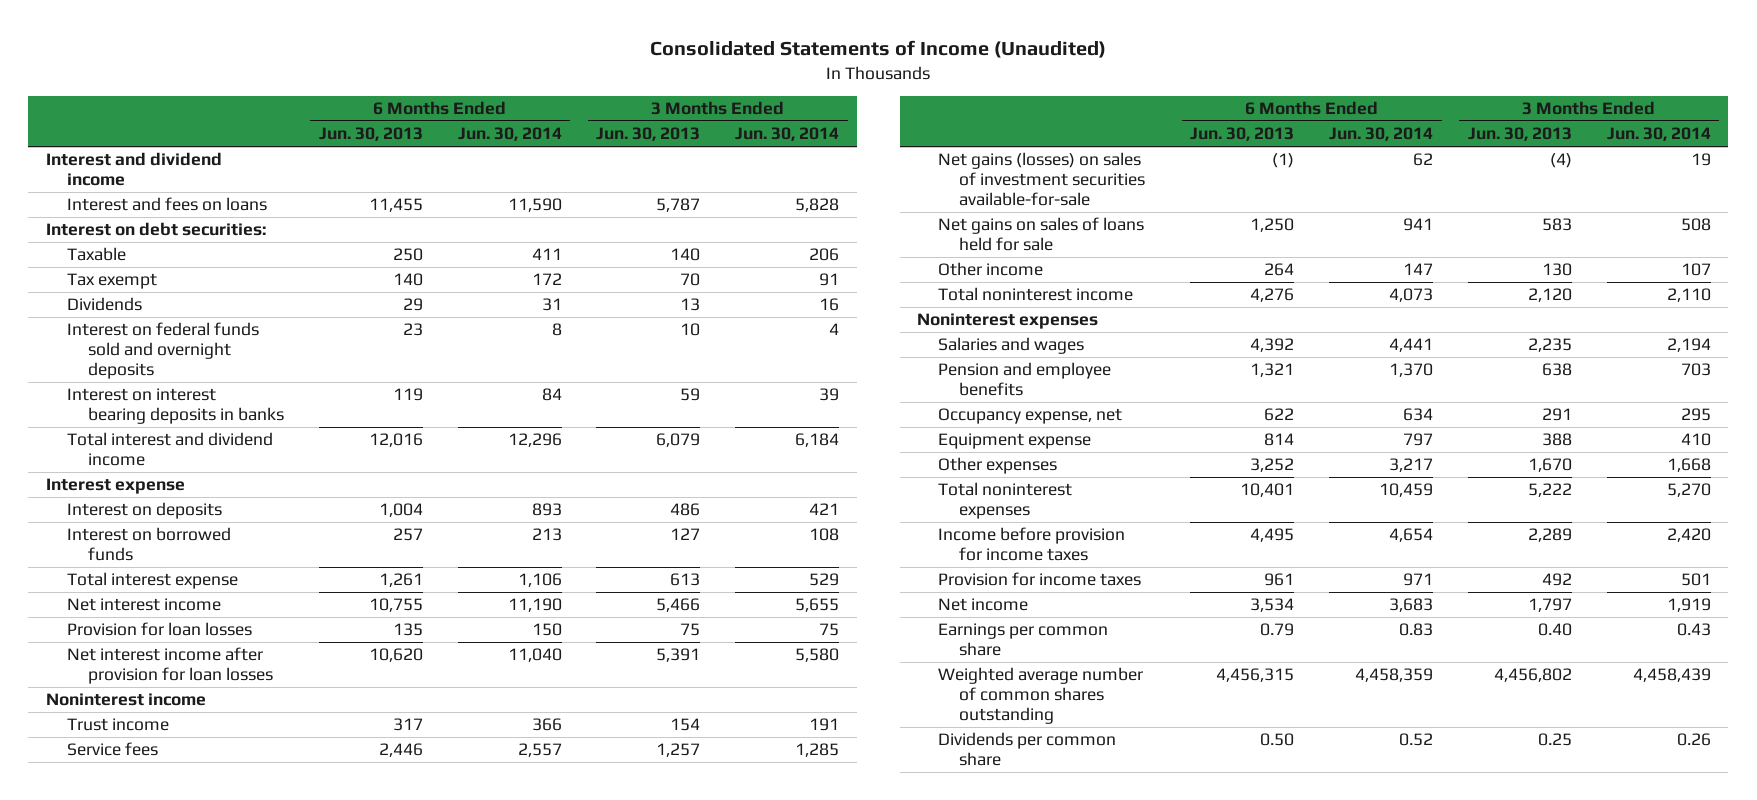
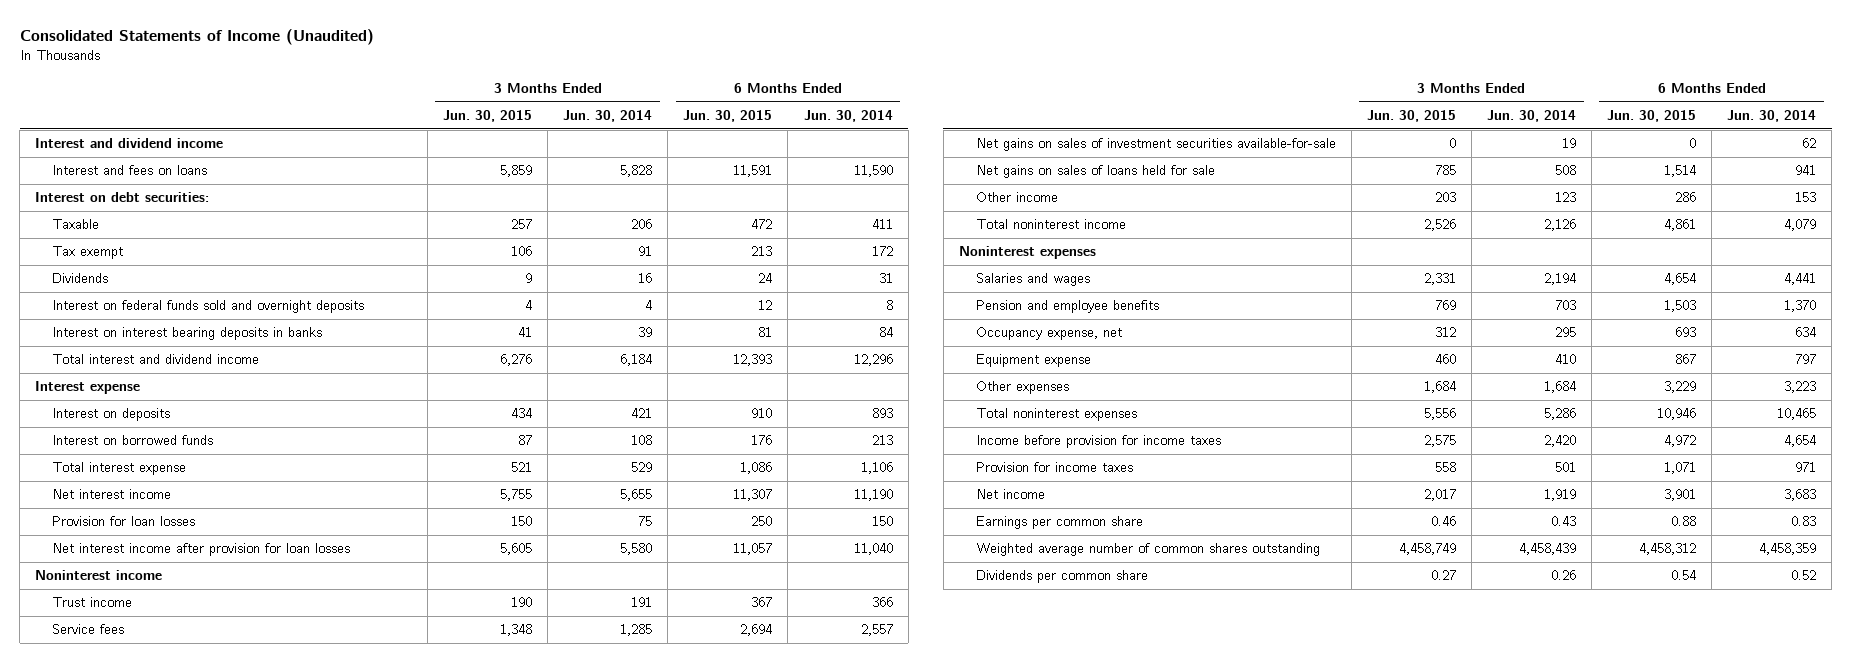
- | 6 Months Ended Jun. 30, 2013 | 6 Months Ended Jun. 30, 2014 | 3 Months Ended Jun. 30, 2013 | 3 Months Ended Jun. 30, 2014
+ | 3 Months Ended Jun. 30, 2015 | 3 Months Ended Jun. 30, 2014 | 6 Months Ended Jun. 30, 2015 | 6 Months Ended Jun. 30, 2014
- Net gains (losses) on sales of investment securities available-for-sale | (1) | 62 | (4) | 19
+ Net gains on sales of investment securities available-for-sale | 0 | 19 | 0 | 62
- Other income | 264 | 147 | 130 | 107
- Total noninterest income | 4,276 | 4,073 | 2,120 | 2,110
+ Other income | 203 | 123 | 286 | 153
+ Total noninterest income | 2,526 | 2,126 | 4,861 | 4,079
- Other expenses | 3,252 | 3,217 | 1,670 | 1,668
- Total noninterest expenses | 10,401 | 10,459 | 5,222 | 5,270
+ Other expenses | 1,684 | 1,684 | 3,229 | 3,223
+ Total noninterest expenses | 5,556 | 5,286 | 10,946 | 10,465

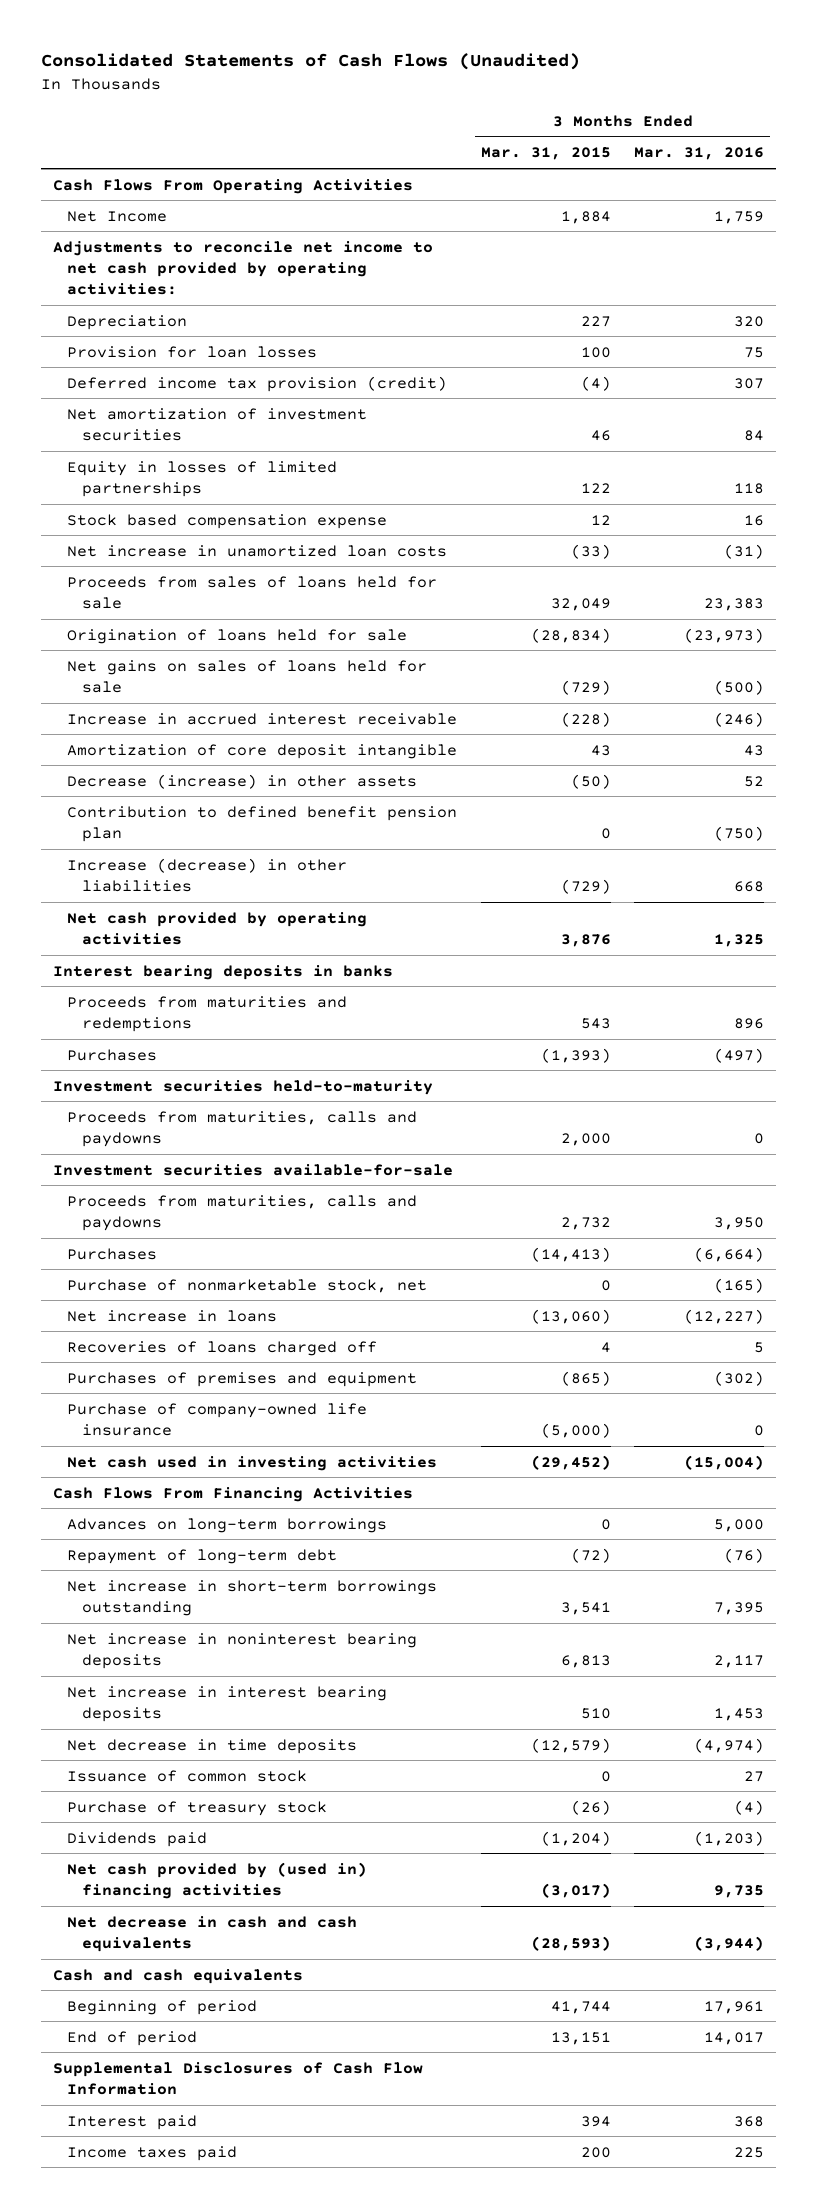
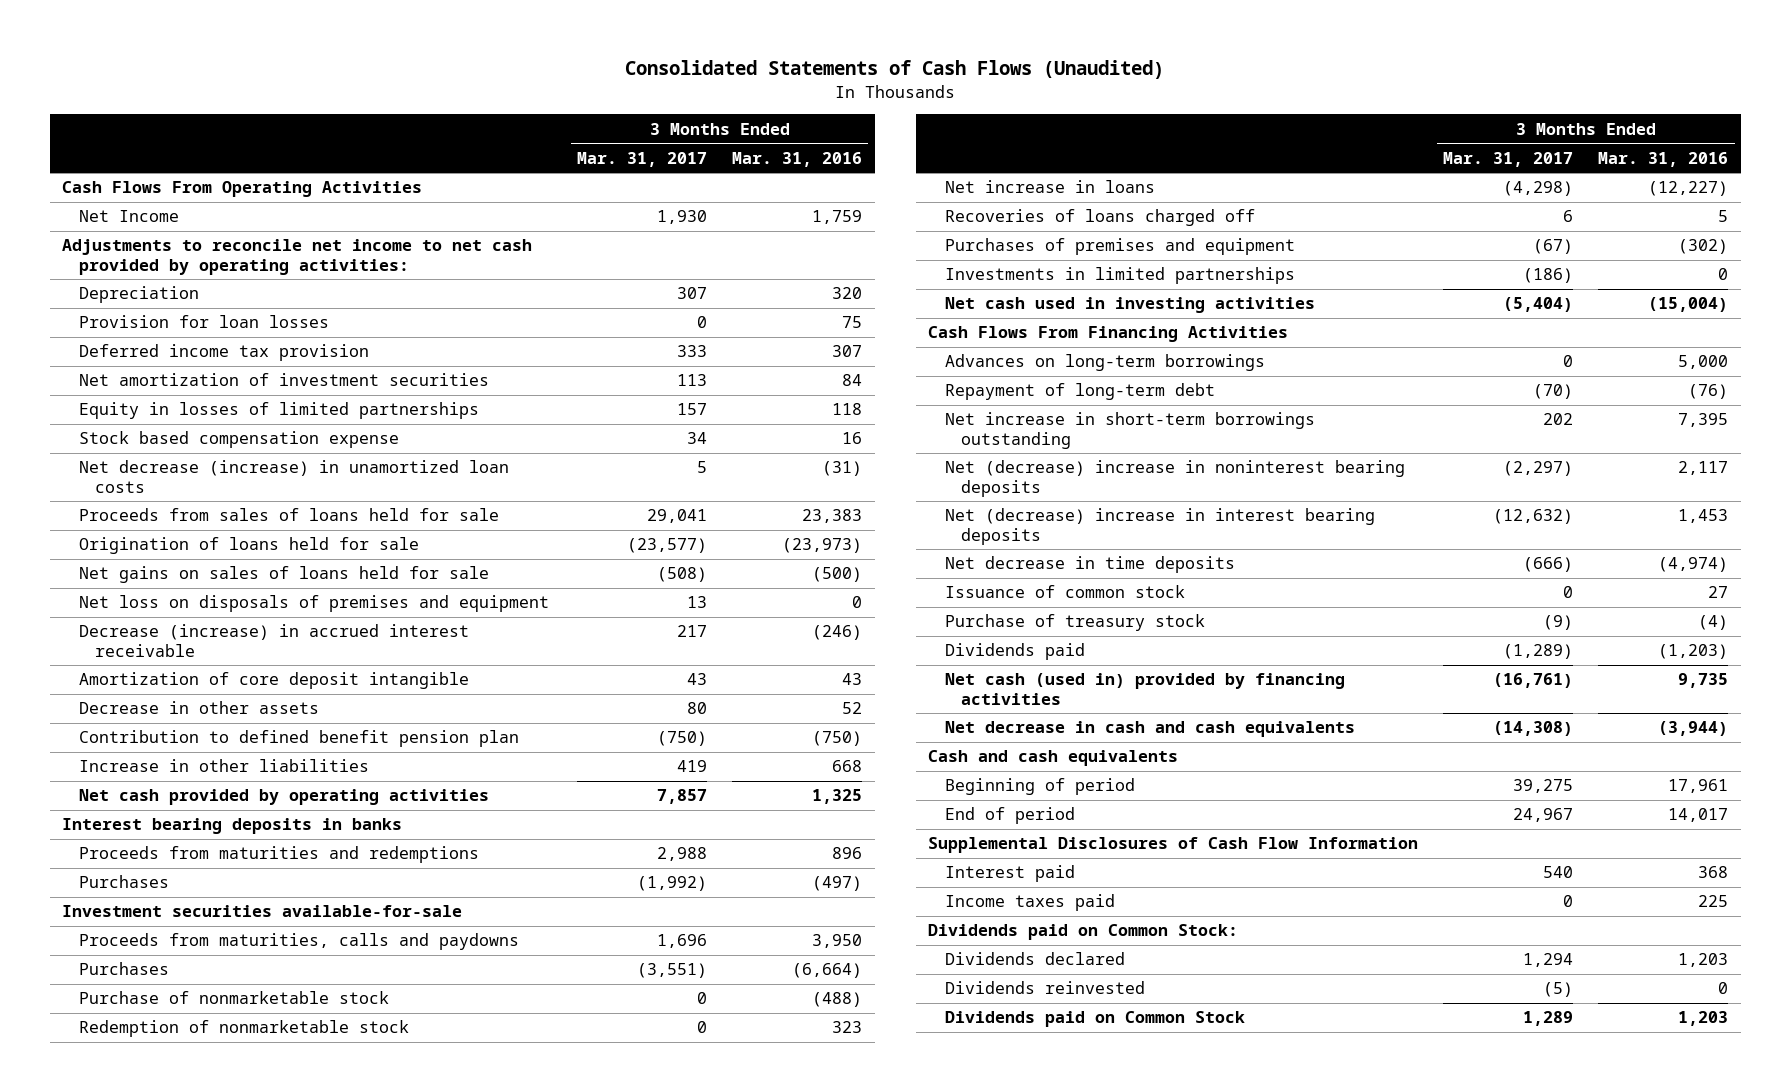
- | 3 Months Ended Mar. 31, 2015 | 3 Months Ended Mar. 31, 2016
+ | 3 Months Ended Mar. 31, 2017 | 3 Months Ended Mar. 31, 2016
- Deferred income tax provision (credit) | (4) | 307
+ Deferred income tax provision | 333 | 307
- Net increase in unamortized loan costs | (33) | (31)
+ Net decrease (increase) in unamortized loan costs | 5 | (31)
- Increase in accrued interest receivable | (228) | (246)
+ Net loss on disposals of premises and equipment | 13 | 0
+ Decrease (increase) in accrued interest receivable | 217 | (246)
- Decrease (increase) in other assets | (50) | 52
+ Decrease in other assets | 80 | 52
- Increase (decrease) in other liabilities | (729) | 668
+ Increase in other liabilities | 419 | 668
- Investment securities held-to-maturity
- Proceeds from maturities, calls and paydowns | 2,000 | 0
- Purchase of nonmarketable stock, net | 0 | (165)
+ Purchase of nonmarketable stock | 0 | (488)
+ Redemption of nonmarketable stock | 0 | 323
- Purchase of company-owned life insurance | (5,000) | 0
+ Investments in limited partnerships | (186) | 0
- Net increase in noninterest bearing deposits | 6,813 | 2,117
- Net increase in interest bearing deposits | 510 | 1,453
+ Net (decrease) increase in noninterest bearing deposits | (2,297) | 2,117
+ Net (decrease) increase in interest bearing deposits | (12,632) | 1,453
- Net cash provided by (used in) financing activities | (3,017) | 9,735
+ Net cash (used in) provided by financing activities | (16,761) | 9,735
+ Dividends paid on Common Stock:
+ Dividends declared | 1,294 | 1,203
+ Dividends reinvested | (5) | 0
+ Dividends paid on Common Stock | 1,289 | 1,203

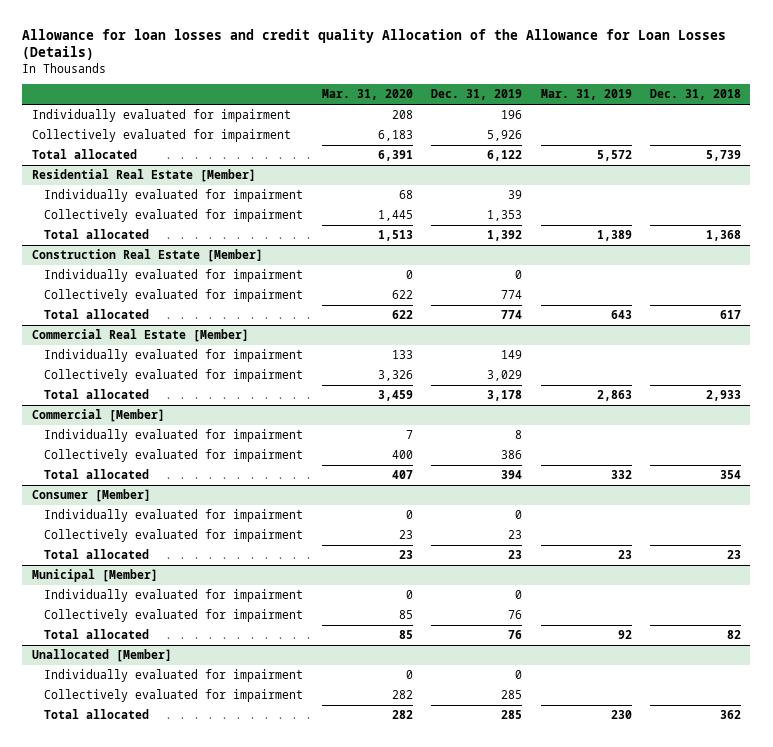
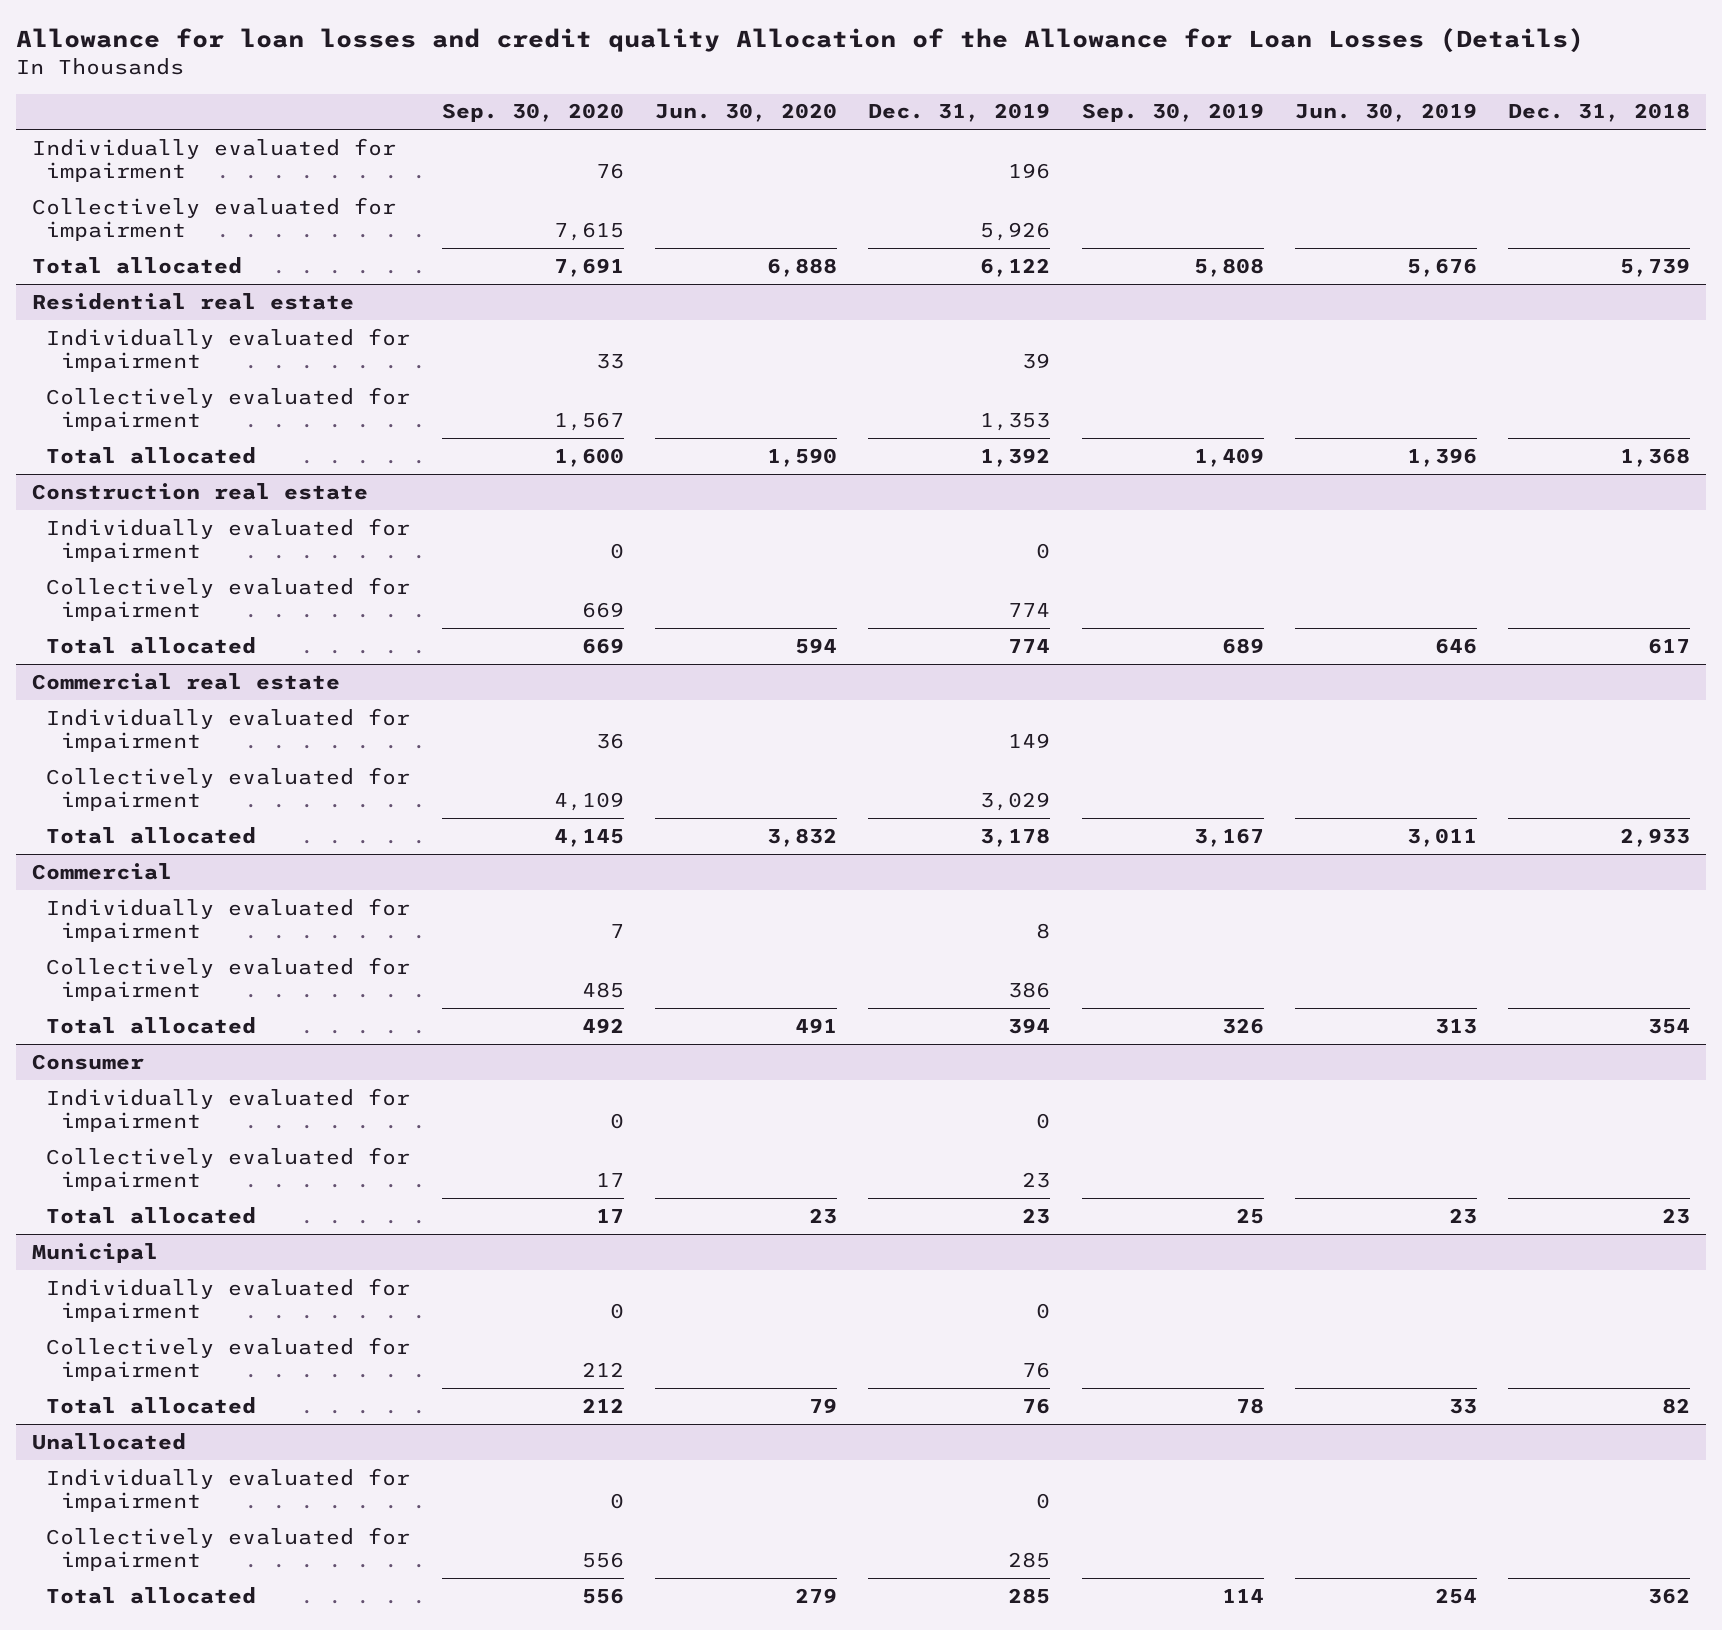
- | Mar. 31, 2020 | Dec. 31, 2019 | Mar. 31, 2019 | Dec. 31, 2018
+ | Sep. 30, 2020 | Jun. 30, 2020 | Dec. 31, 2019 | Sep. 30, 2019 | Jun. 30, 2019 | Dec. 31, 2018
- Residential Real Estate [Member]
+ Residential real estate
- Construction Real Estate [Member]
+ Construction real estate
- Commercial Real Estate [Member]
+ Commercial real estate
- Commercial [Member]
+ Commercial
- Consumer [Member]
+ Consumer
- Municipal [Member]
+ Municipal
- Unallocated [Member]
+ Unallocated

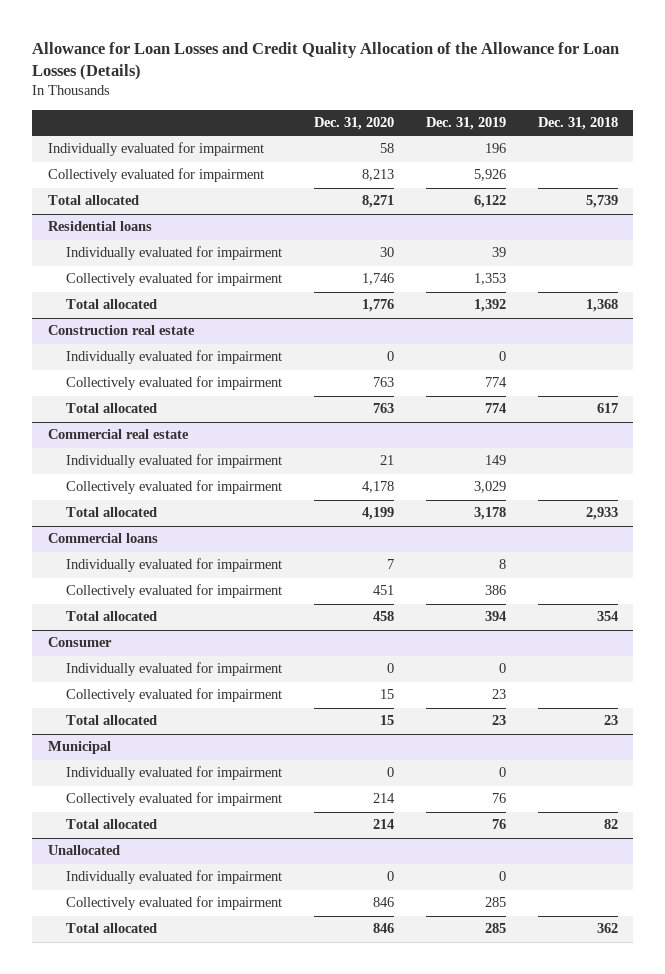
- Allowance for loan losses and credit quality Allocation of the Allowance for Loan Losses (Details)
+ Allowance for Loan Losses and Credit Quality Allocation of the Allowance for Loan Losses (Details)
- | Sep. 30, 2020 | Jun. 30, 2020 | Dec. 31, 2019 | Sep. 30, 2019 | Jun. 30, 2019 | Dec. 31, 2018
+ | Dec. 31, 2020 | Dec. 31, 2019 | Dec. 31, 2018
- Residential real estate
+ Residential loans
- Commercial
+ Commercial loans

